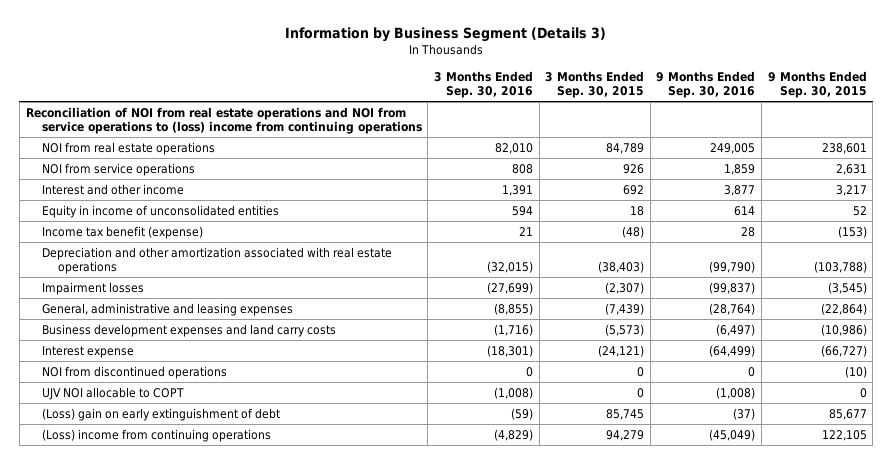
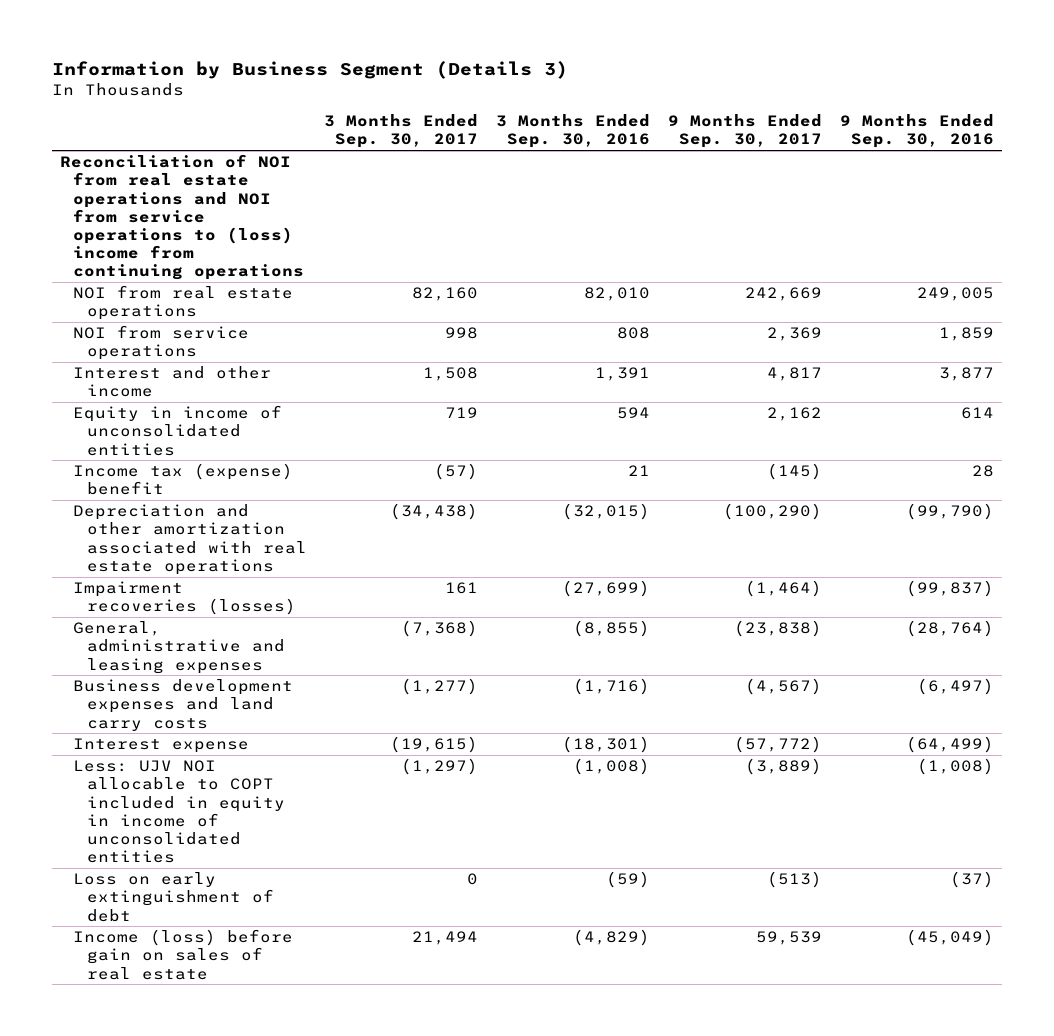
- | 3 Months Ended Sep. 30, 2016 | 3 Months Ended Sep. 30, 2015 | 9 Months Ended Sep. 30, 2016 | 9 Months Ended Sep. 30, 2015
+ | 3 Months Ended Sep. 30, 2017 | 3 Months Ended Sep. 30, 2016 | 9 Months Ended Sep. 30, 2017 | 9 Months Ended Sep. 30, 2016
- Income tax benefit (expense) | 21 | (48) | 28 | (153)
+ Income tax (expense) benefit | (57) | 21 | (145) | 28
- Impairment losses | (27,699) | (2,307) | (99,837) | (3,545)
+ Impairment recoveries (losses) | 161 | (27,699) | (1,464) | (99,837)
- NOI from discontinued operations | 0 | 0 | 0 | (10)
- UJV NOI allocable to COPT | (1,008) | 0 | (1,008) | 0
- (Loss) gain on early extinguishment of debt | (59) | 85,745 | (37) | 85,677
- (Loss) income from continuing operations | (4,829) | 94,279 | (45,049) | 122,105
+ Less: UJV NOI allocable to COPT included in equity in income of unconsolidated entities | (1,297) | (1,008) | (3,889) | (1,008)
+ Loss on early extinguishment of debt | 0 | (59) | (513) | (37)
+ Income (loss) before gain on sales of real estate | 21,494 | (4,829) | 59,539 | (45,049)

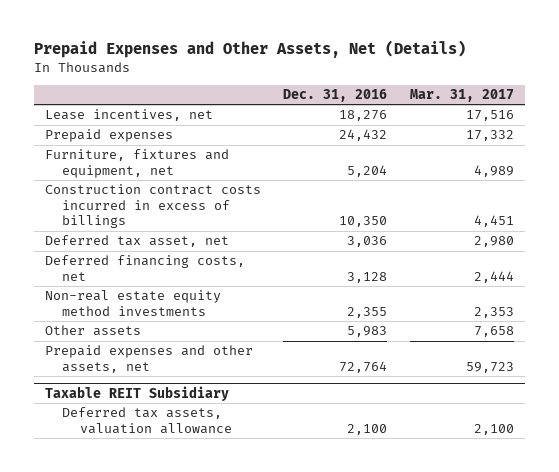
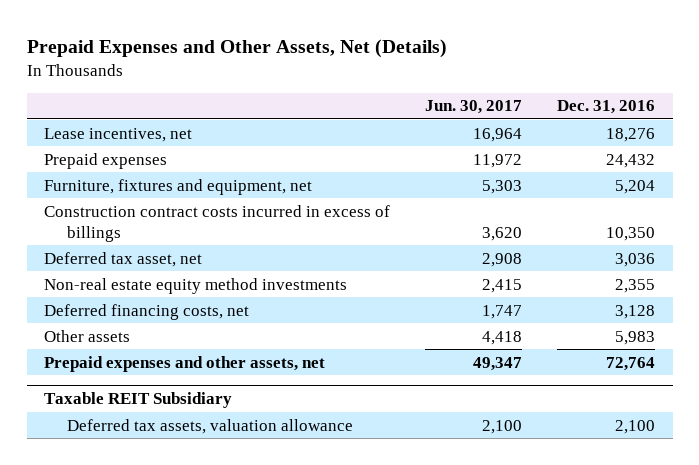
- | Dec. 31, 2016 | Mar. 31, 2017
+ | Jun. 30, 2017 | Dec. 31, 2016
moved down: Deferred financing costs, net | 1,747 | 3,128

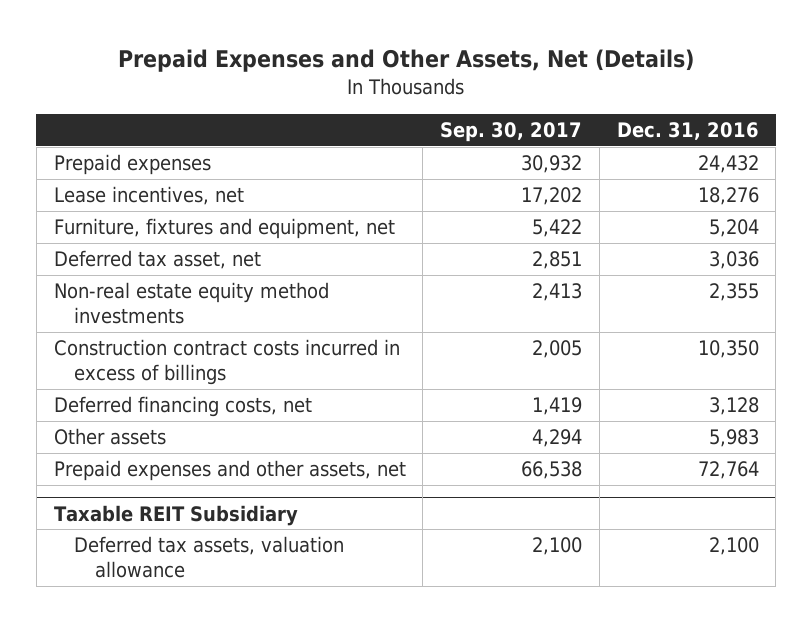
- | Jun. 30, 2017 | Dec. 31, 2016
+ | Sep. 30, 2017 | Dec. 31, 2016
moved down: Lease incentives, net | 17,202 | 18,276
moved down: Construction contract costs incurred in excess of billings | 2,005 | 10,350

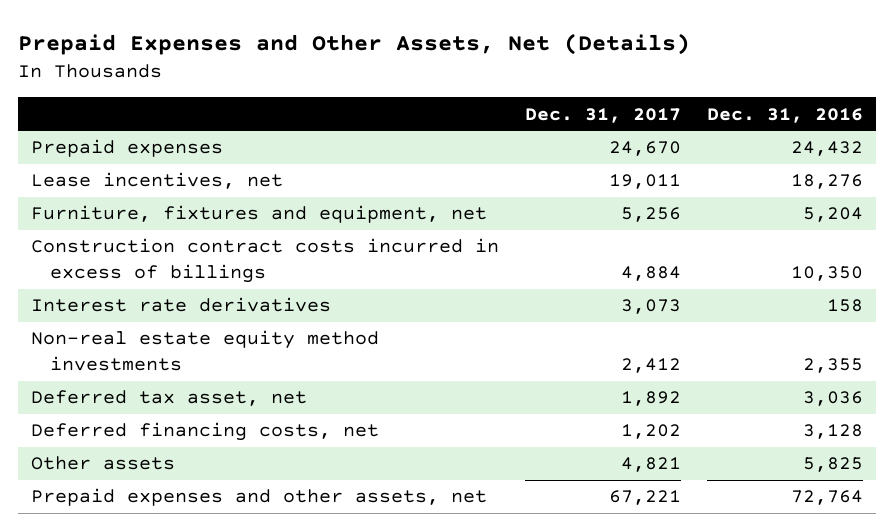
- | Sep. 30, 2017 | Dec. 31, 2016
+ | Dec. 31, 2017 | Dec. 31, 2016
+ Interest rate derivatives | 3,073 | 158
moved down: Non-real estate equity method investments | 2,412 | 2,355
moved down: Deferred tax asset, net | 1,892 | 3,036
- Other assets | 4,294 | 5,983
+ Other assets | 4,821 | 5,825
- Taxable REIT Subsidiary
- Deferred tax assets, valuation allowance | 2,100 | 2,100

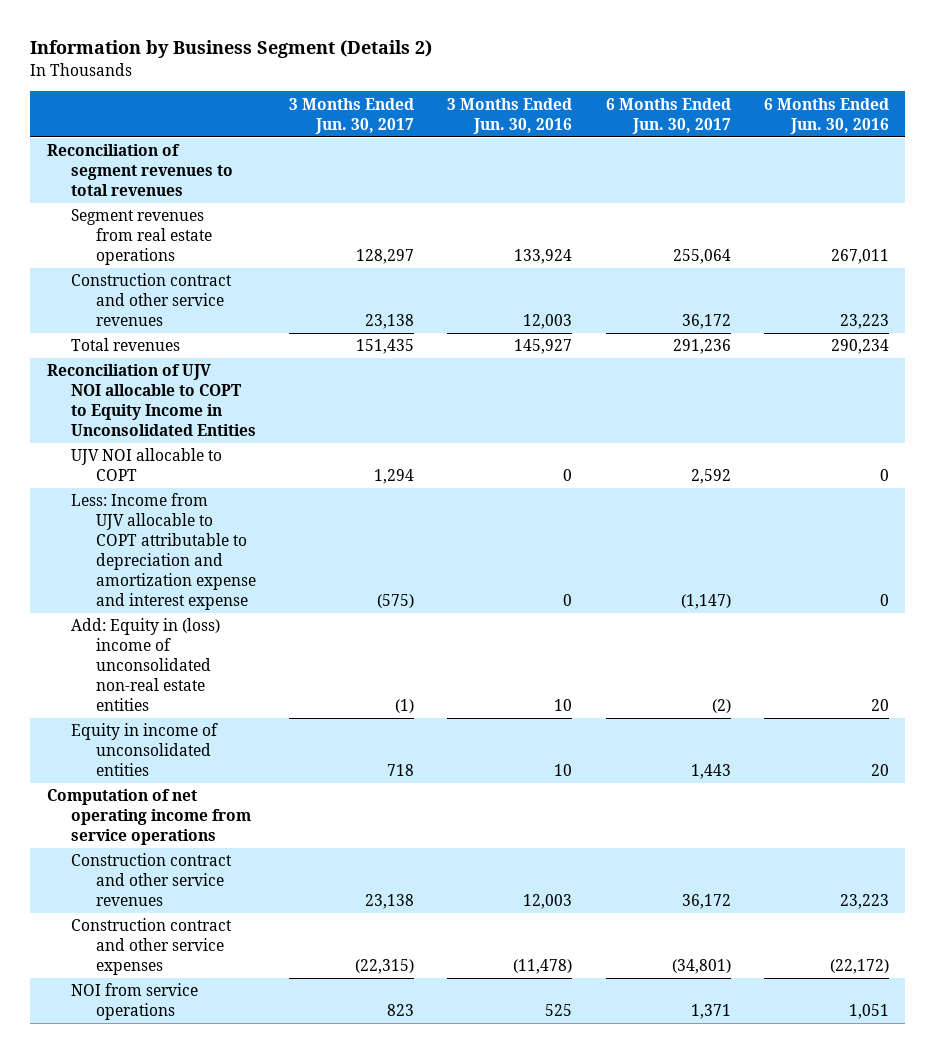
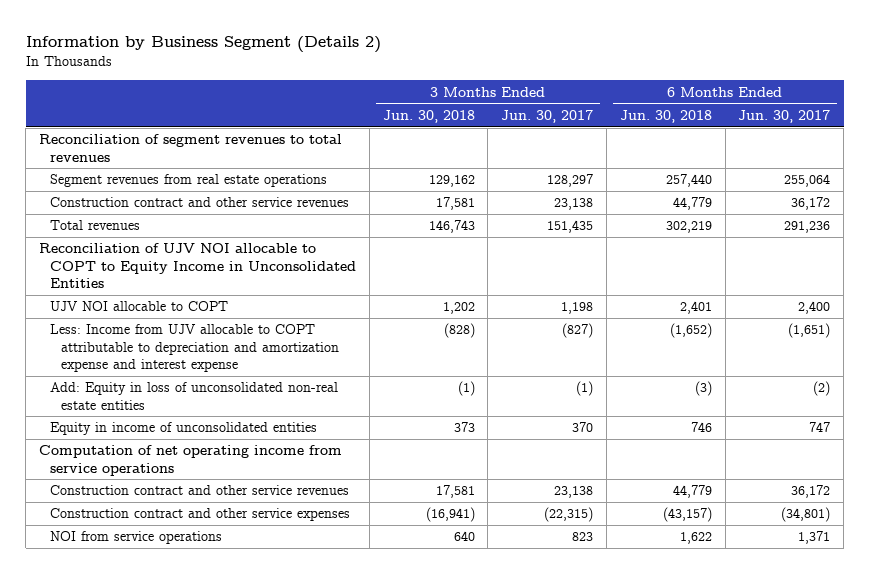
- | 3 Months Ended Jun. 30, 2017 | 3 Months Ended Jun. 30, 2016 | 6 Months Ended Jun. 30, 2017 | 6 Months Ended Jun. 30, 2016
+ | 3 Months Ended Jun. 30, 2018 | 3 Months Ended Jun. 30, 2017 | 6 Months Ended Jun. 30, 2018 | 6 Months Ended Jun. 30, 2017
- UJV NOI allocable to COPT | 1,294 | 0 | 2,592 | 0
- Less: Income from UJV allocable to COPT attributable to depreciation and amortization expense and interest expense | (575) | 0 | (1,147) | 0
- Add: Equity in (loss) income of unconsolidated non-real estate entities | (1) | 10 | (2) | 20
- Equity in income of unconsolidated entities | 718 | 10 | 1,443 | 20
+ UJV NOI allocable to COPT | 1,202 | 1,198 | 2,401 | 2,400
+ Less: Income from UJV allocable to COPT attributable to depreciation and amortization expense and interest expense | (828) | (827) | (1,652) | (1,651)
+ Add: Equity in loss of unconsolidated non-real estate entities | (1) | (1) | (3) | (2)
+ Equity in income of unconsolidated entities | 373 | 370 | 746 | 747

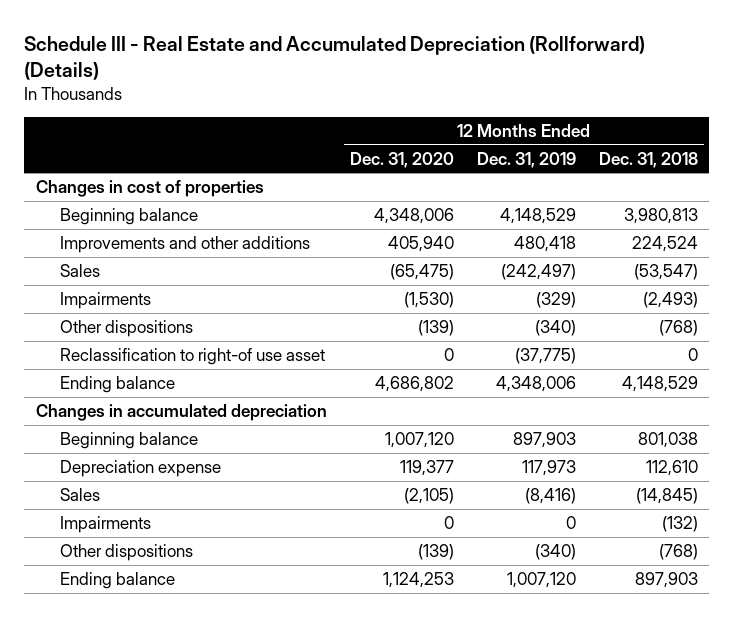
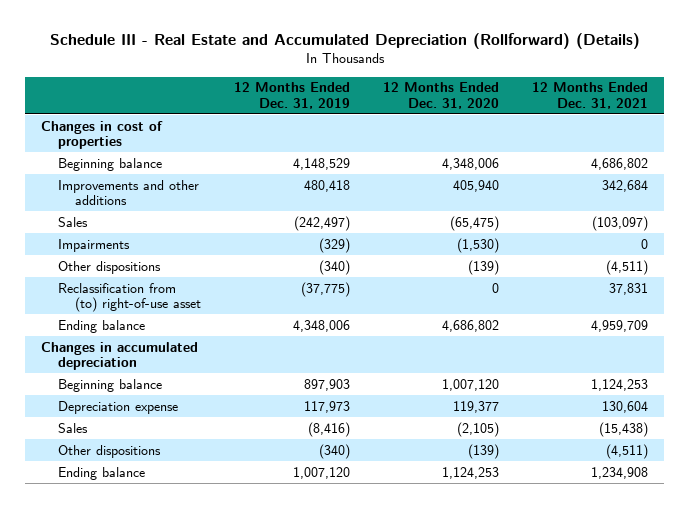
- | 12 Months Ended Dec. 31, 2020 | 12 Months Ended Dec. 31, 2019 | 12 Months Ended Dec. 31, 2018
+ | 12 Months Ended Dec. 31, 2019 | 12 Months Ended Dec. 31, 2020 | 12 Months Ended Dec. 31, 2021
- Reclassification to right-of use asset | 0 | (37,775) | 0
+ Reclassification from (to) right-of-use asset | (37,775) | 0 | 37,831
- Impairments | 0 | 0 | (132)

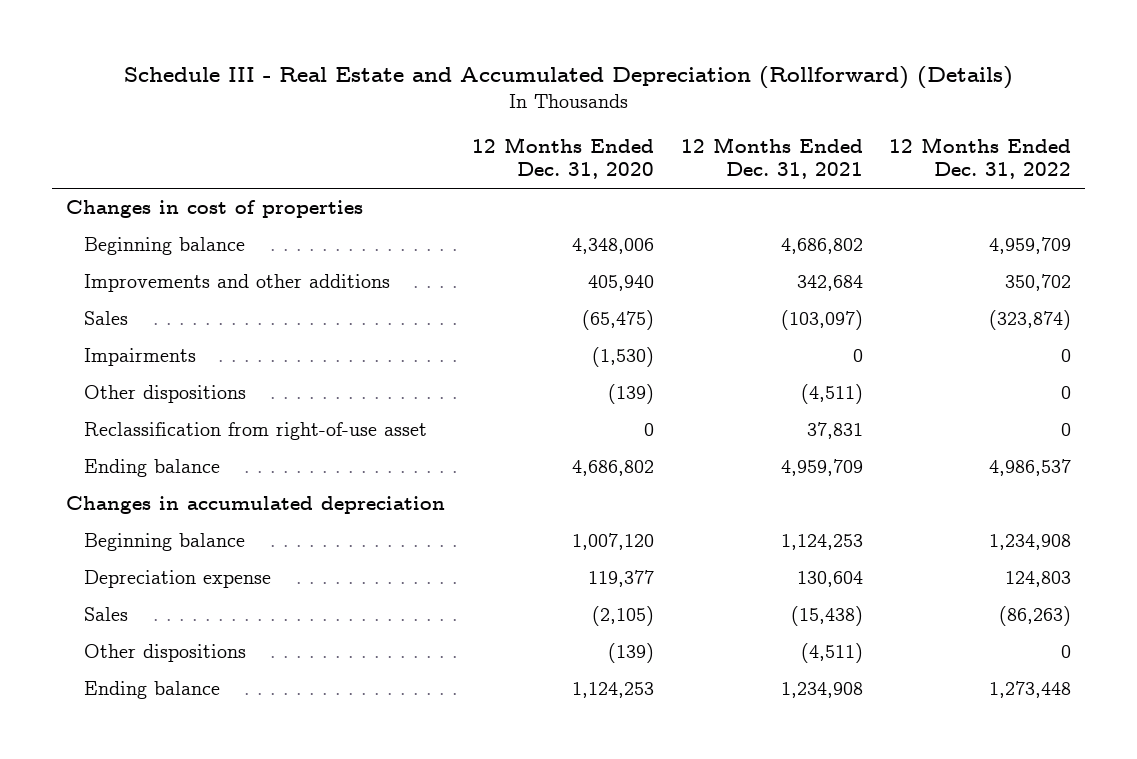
- | 12 Months Ended Dec. 31, 2019 | 12 Months Ended Dec. 31, 2020 | 12 Months Ended Dec. 31, 2021
+ | 12 Months Ended Dec. 31, 2020 | 12 Months Ended Dec. 31, 2021 | 12 Months Ended Dec. 31, 2022
- Reclassification from (to) right-of-use asset | (37,775) | 0 | 37,831
+ Reclassification from right-of-use asset | 0 | 37,831 | 0

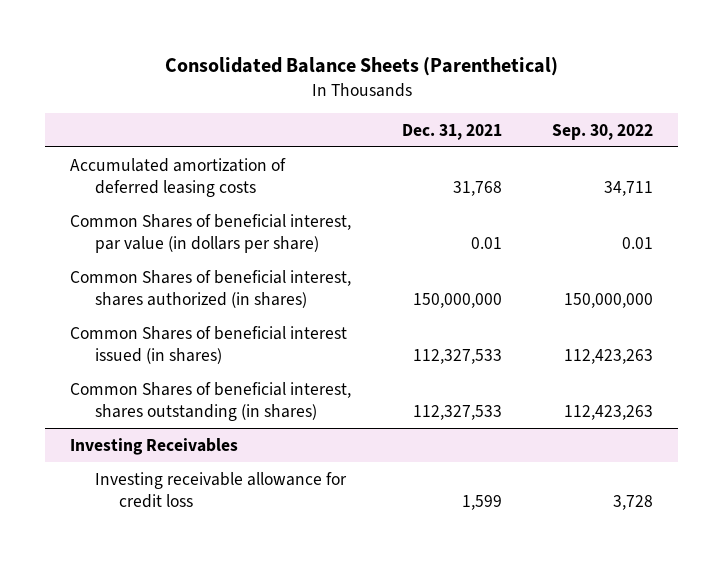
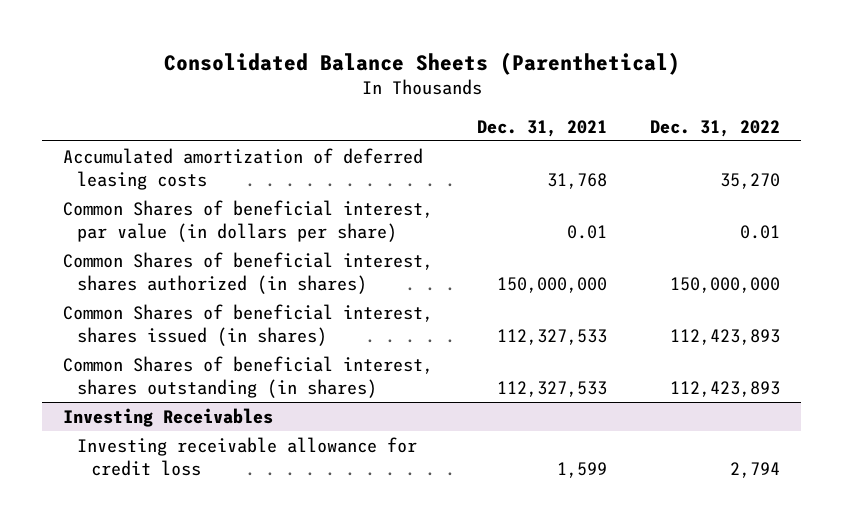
- | Dec. 31, 2021 | Sep. 30, 2022
+ | Dec. 31, 2021 | Dec. 31, 2022
- Common Shares of beneficial interest issued (in shares) | 112,327,533 | 112,423,263
+ Common Shares of beneficial interest, shares issued (in shares) | 112,327,533 | 112,423,893

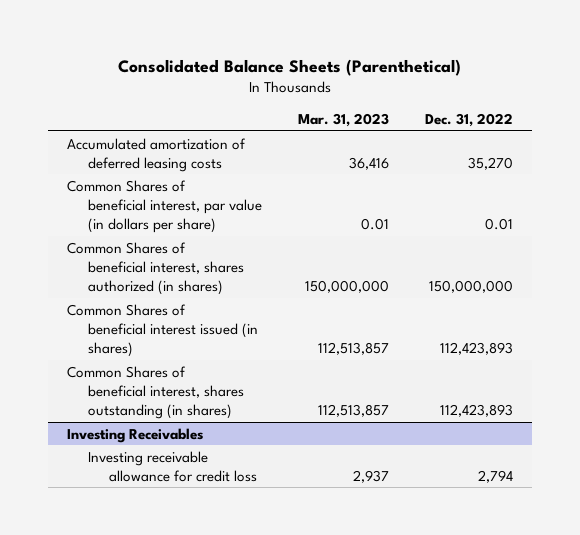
- | Dec. 31, 2021 | Dec. 31, 2022
+ | Mar. 31, 2023 | Dec. 31, 2022
- Common Shares of beneficial interest, shares issued (in shares) | 112,327,533 | 112,423,893
+ Common Shares of beneficial interest issued (in shares) | 112,513,857 | 112,423,893

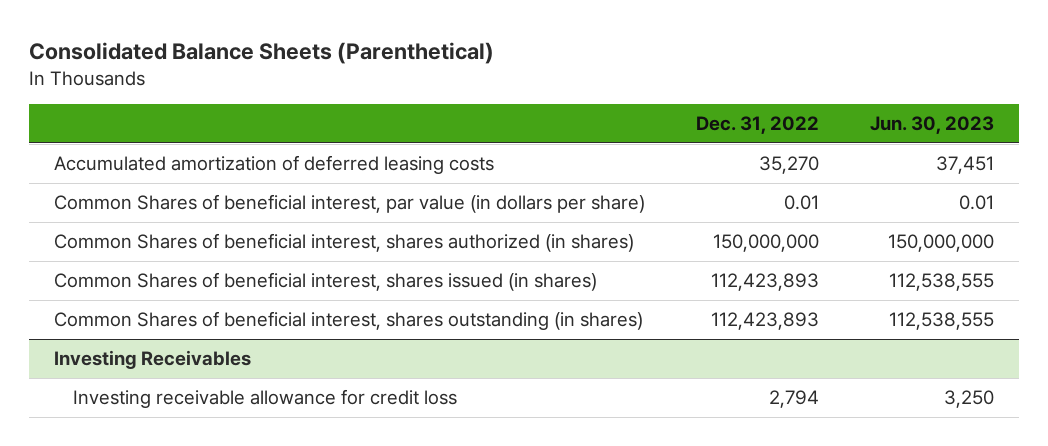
- | Mar. 31, 2023 | Dec. 31, 2022
+ | Dec. 31, 2022 | Jun. 30, 2023
- Common Shares of beneficial interest issued (in shares) | 112,513,857 | 112,423,893
+ Common Shares of beneficial interest, shares issued (in shares) | 112,423,893 | 112,538,555

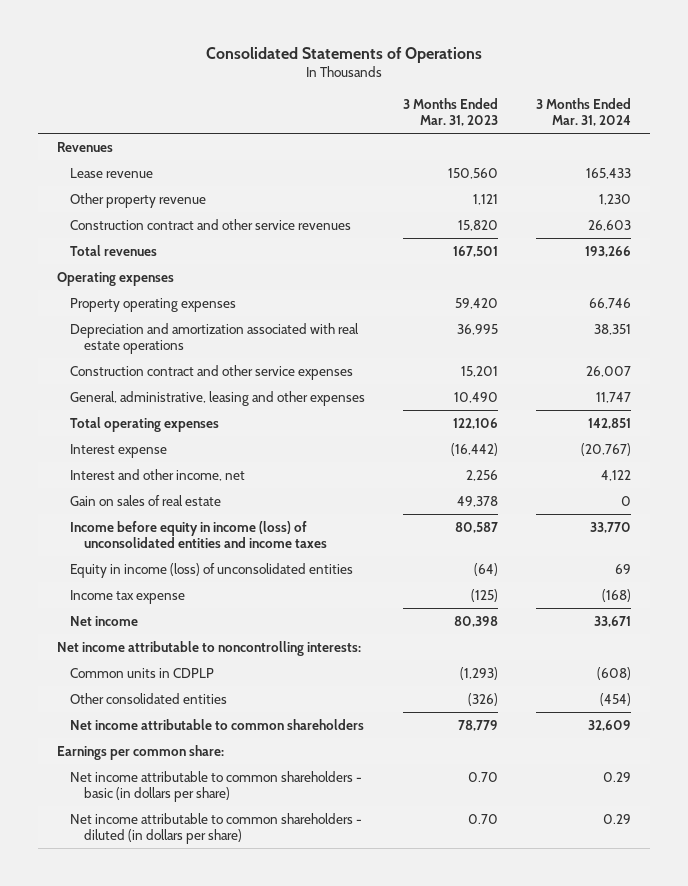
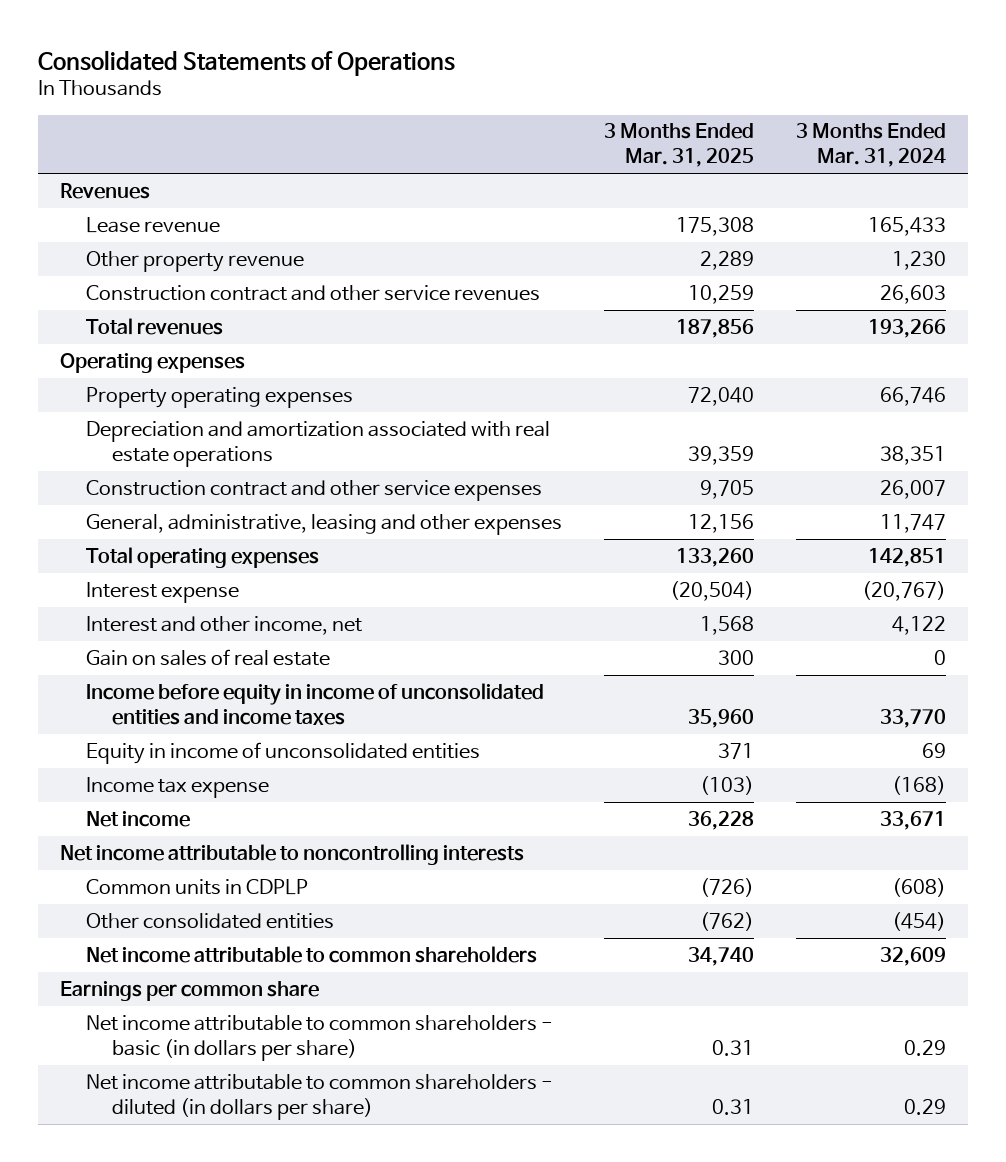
- | 3 Months Ended Mar. 31, 2023 | 3 Months Ended Mar. 31, 2024
+ | 3 Months Ended Mar. 31, 2025 | 3 Months Ended Mar. 31, 2024
- Income before equity in income (loss) of unconsolidated entities and income taxes | 80,587 | 33,770
- Equity in income (loss) of unconsolidated entities | (64) | 69
+ Income before equity in income of unconsolidated entities and income taxes | 35,960 | 33,770
+ Equity in income of unconsolidated entities | 371 | 69
- Net income attributable to noncontrolling interests:
+ Net income attributable to noncontrolling interests
- Earnings per common share:
+ Earnings per common share

